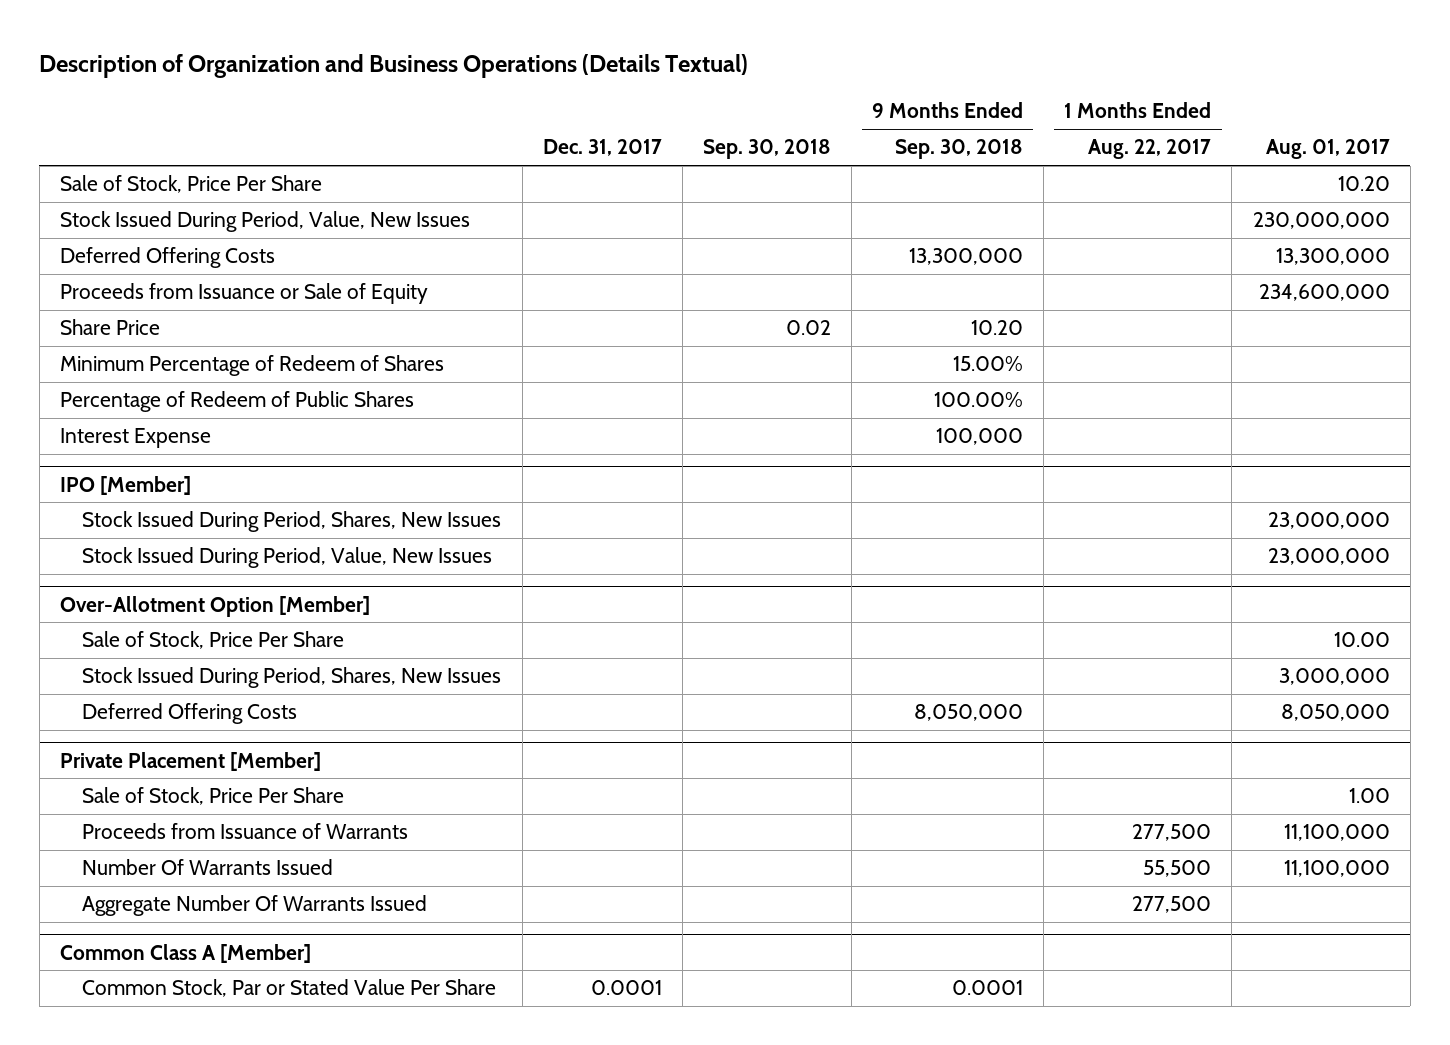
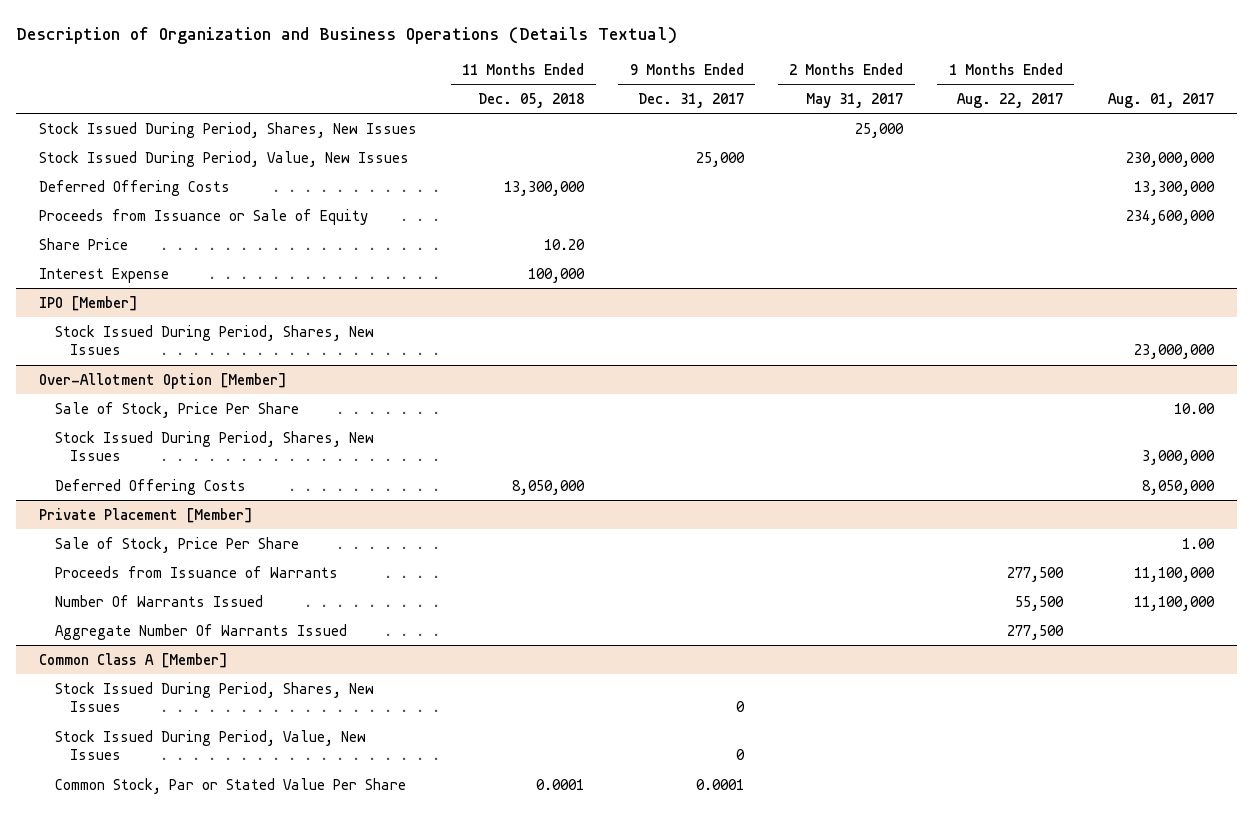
- | Dec. 31, 2017 | Sep. 30, 2018 | 9 Months Ended Sep. 30, 2018 | 1 Months Ended Aug. 22, 2017 | Aug. 01, 2017
+ | 11 Months Ended Dec. 05, 2018 | 9 Months Ended Dec. 31, 2017 | 2 Months Ended May 31, 2017 | 1 Months Ended Aug. 22, 2017 | Aug. 01, 2017
- Sale of Stock, Price Per Share | | | | | 10.20
+ Stock Issued During Period, Shares, New Issues | | | 25,000 | |
- Minimum Percentage of Redeem of Shares | | | 15.00% | |
- Percentage of Redeem of Public Shares | | | 100.00% | |
@ IPO [Member]
- Stock Issued During Period, Value, New Issues | | | | | 23,000,000
@ Common Class A [Member]
+ Stock Issued During Period, Shares, New Issues | | 0 | | |
+ Stock Issued During Period, Value, New Issues | | 0 | | |

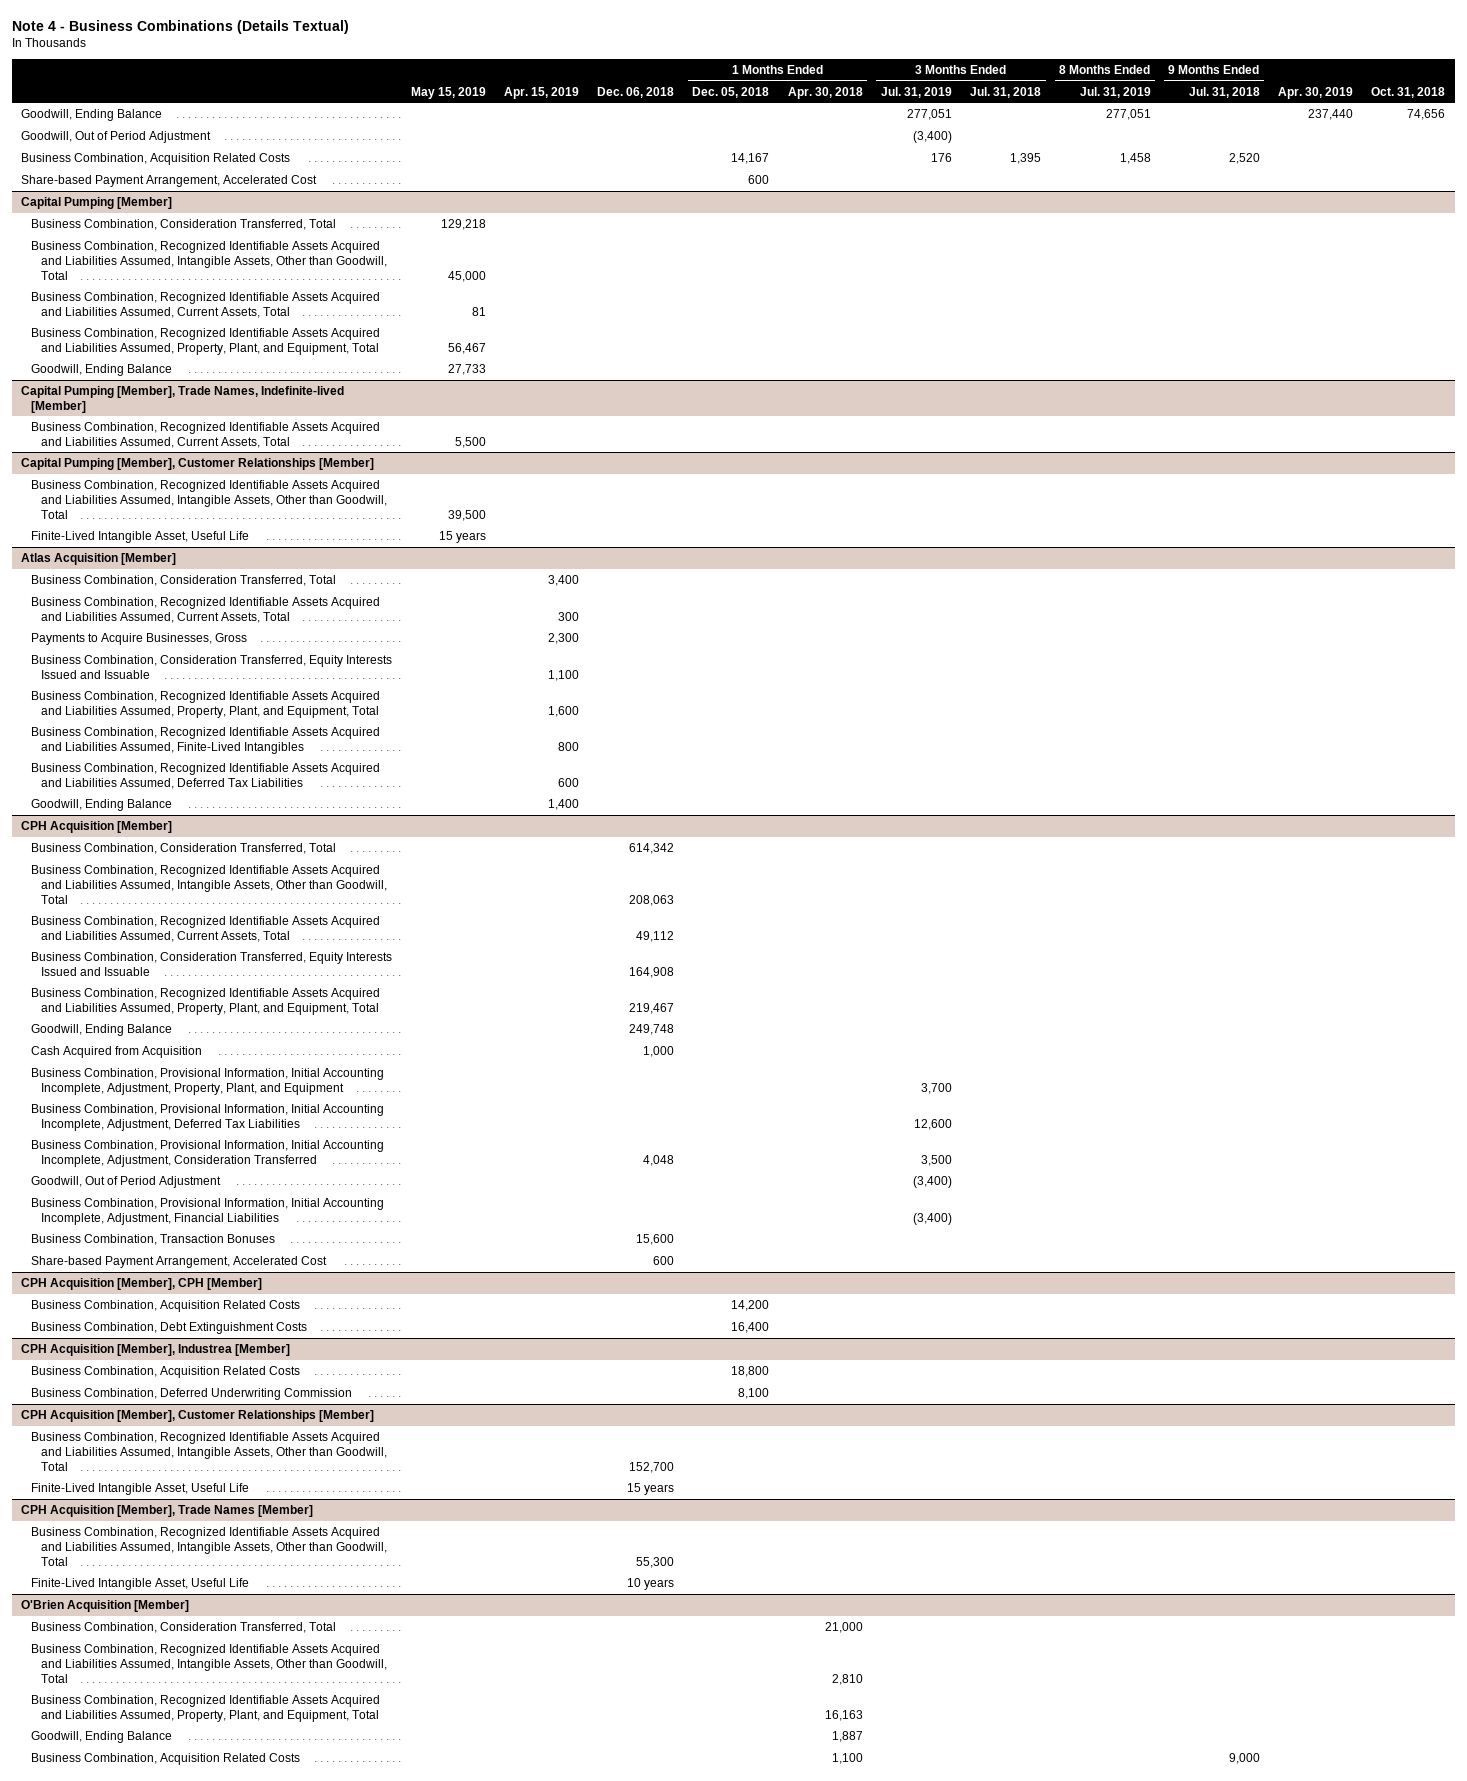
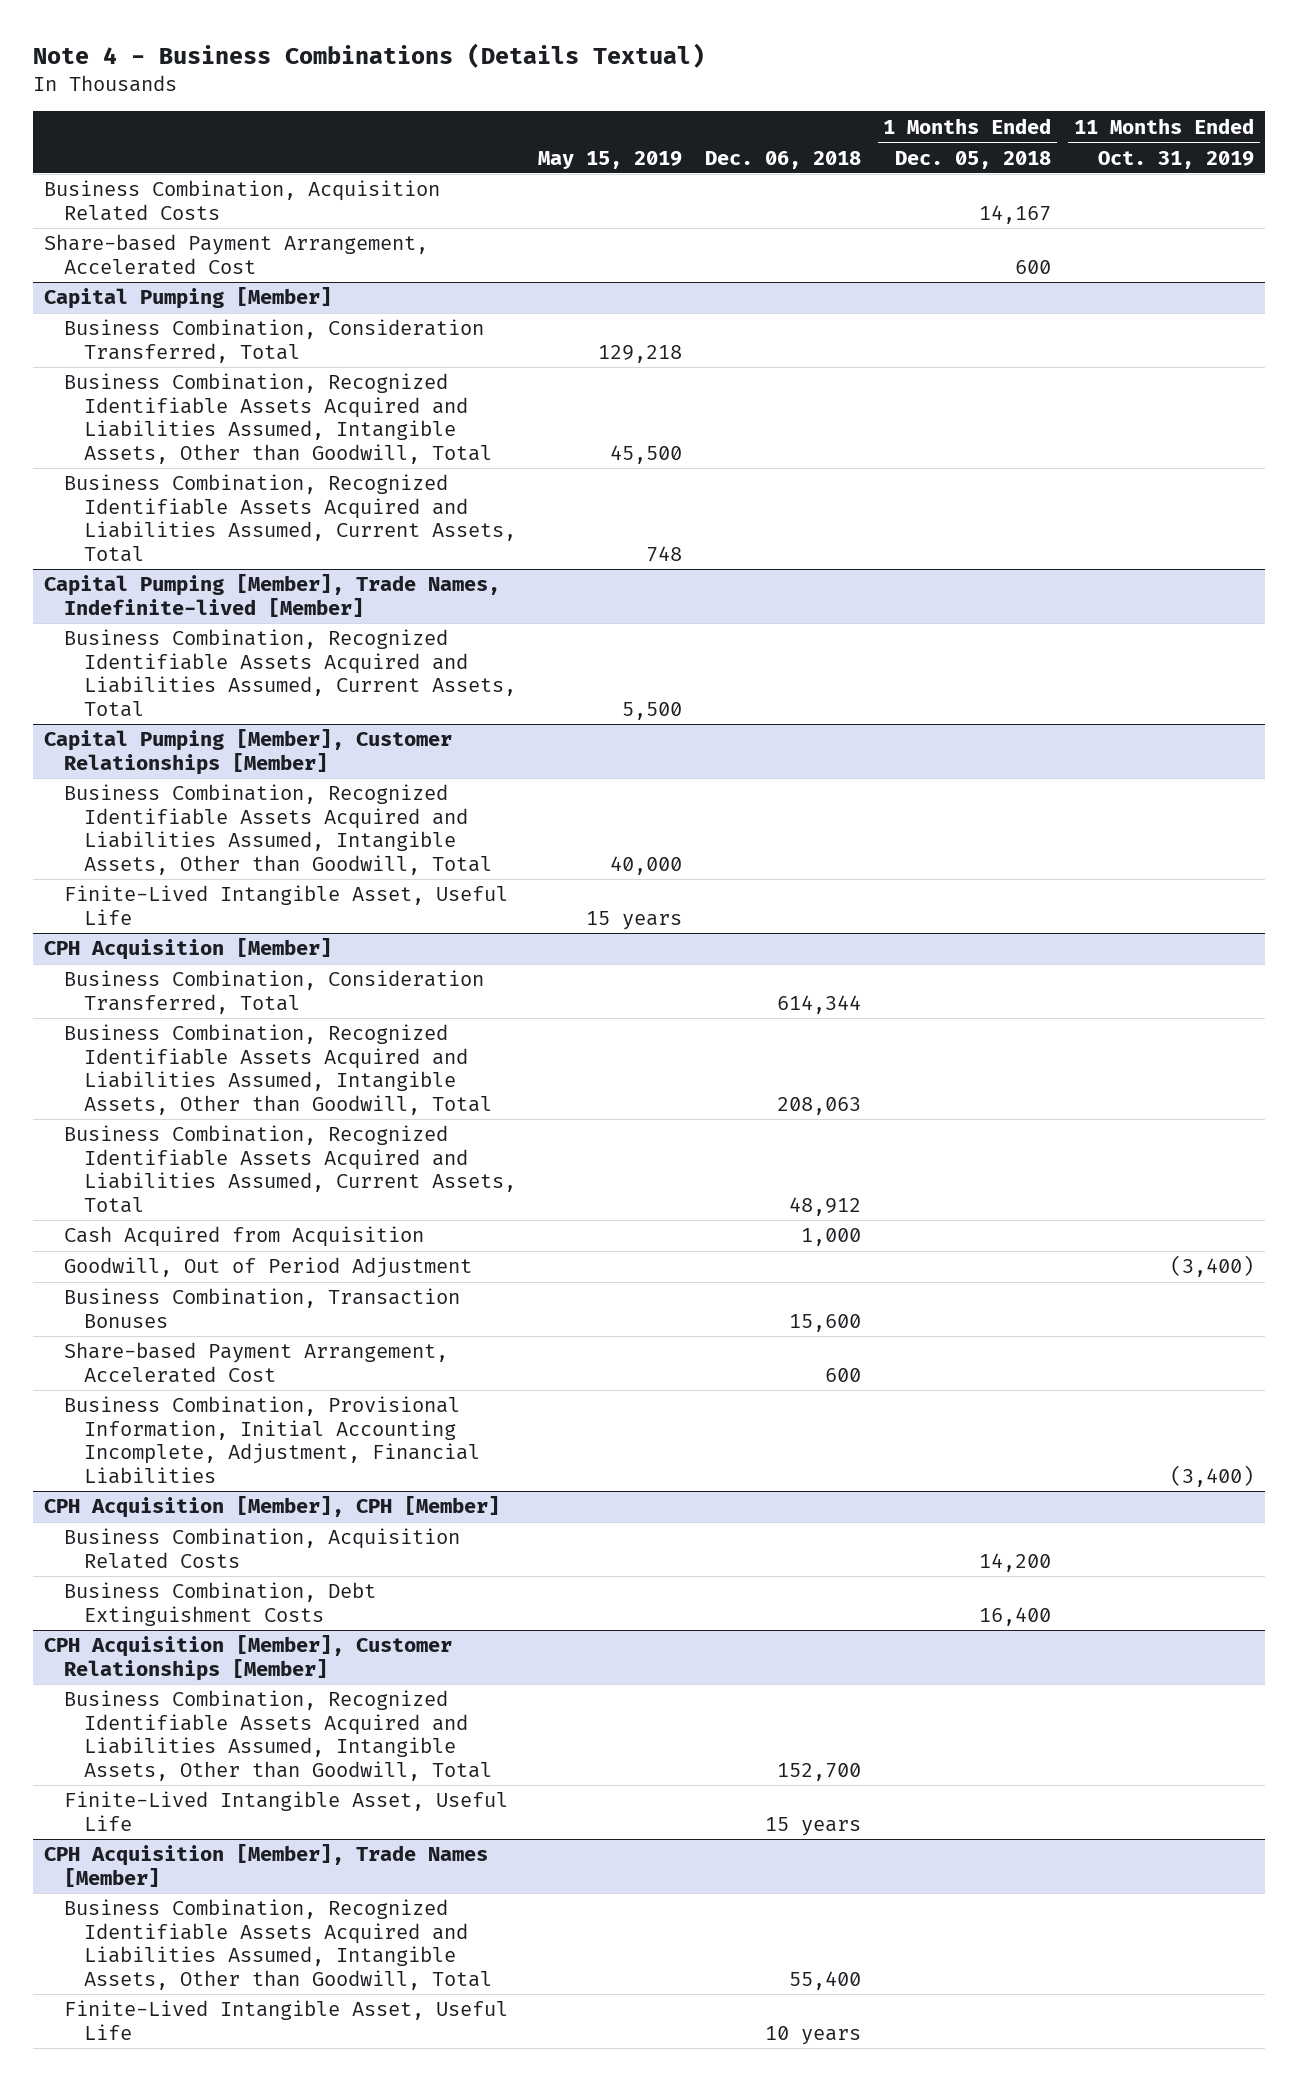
- | May 15, 2019 | Apr. 15, 2019 | Dec. 06, 2018 | 1 Months Ended Dec. 05, 2018 | 1 Months Ended Apr. 30, 2018 | 3 Months Ended Jul. 31, 2019 | 3 Months Ended Jul. 31, 2018 | 8 Months Ended Jul. 31, 2019 | 9 Months Ended Jul. 31, 2018 | Apr. 30, 2019 | Oct. 31, 2018
+ | May 15, 2019 | Dec. 06, 2018 | 1 Months Ended Dec. 05, 2018 | 11 Months Ended Oct. 31, 2019
- Goodwill, Ending Balance | | | | | | 277,051 | | 277,051 | | 237,440 | 74,656
- Goodwill, Out of Period Adjustment | | | | | | (3,400) | | | | |
@ Capital Pumping [Member]
- Business Combination, Recognized Identifiable Assets Acquired and Liabilities Assumed, Intangible Assets, Other than Goodwill, Total | 45,000 | | | | | | | | | |
- Business Combination, Recognized Identifiable Assets Acquired and Liabilities Assumed, Current Assets, Total | 81 | | | | | | | | | |
- Business Combination, Recognized Identifiable Assets Acquired and Liabilities Assumed, Property, Plant, and Equipment, Total | 56,467 | | | | | | | | | |
- Goodwill, Ending Balance | 27,733 | | | | | | | | | |
+ Business Combination, Recognized Identifiable Assets Acquired and Liabilities Assumed, Intangible Assets, Other than Goodwill, Total | 45,500 | | |
+ Business Combination, Recognized Identifiable Assets Acquired and Liabilities Assumed, Current Assets, Total | 748 | | |
@ Capital Pumping [Member], Customer Relationships [Member]
- Business Combination, Recognized Identifiable Assets Acquired and Liabilities Assumed, Intangible Assets, Other than Goodwill, Total | 39,500 | | | | | | | | | |
+ Business Combination, Recognized Identifiable Assets Acquired and Liabilities Assumed, Intangible Assets, Other than Goodwill, Total | 40,000 | | |
- Atlas Acquisition [Member]
- Business Combination, Consideration Transferred, Total | | 3,400 | | | | | | | | |
- Business Combination, Recognized Identifiable Assets Acquired and Liabilities Assumed, Current Assets, Total | | 300 | | | | | | | | |
- Payments to Acquire Businesses, Gross | | 2,300 | | | | | | | | |
- Business Combination, Consideration Transferred, Equity Interests Issued and Issuable | | 1,100 | | | | | | | | |
- Business Combination, Recognized Identifiable Assets Acquired and Liabilities Assumed, Property, Plant, and Equipment, Total | | 1,600 | | | | | | | | |
- Business Combination, Recognized Identifiable Assets Acquired and Liabilities Assumed, Finite-Lived Intangibles | | 800 | | | | | | | | |
- Business Combination, Recognized Identifiable Assets Acquired and Liabilities Assumed, Deferred Tax Liabilities | | 600 | | | | | | | | |
- Goodwill, Ending Balance | | 1,400 | | | | | | | | |
@ CPH Acquisition [Member]
- Business Combination, Consideration Transferred, Total | | | 614,342 | | | | | | | |
+ Business Combination, Consideration Transferred, Total | | 614,344 | |
- Business Combination, Recognized Identifiable Assets Acquired and Liabilities Assumed, Current Assets, Total | | | 49,112 | | | | | | | |
- Business Combination, Consideration Transferred, Equity Interests Issued and Issuable | | | 164,908 | | | | | | | |
- Business Combination, Recognized Identifiable Assets Acquired and Liabilities Assumed, Property, Plant, and Equipment, Total | | | 219,467 | | | | | | | |
- Goodwill, Ending Balance | | | 249,748 | | | | | | | |
+ Business Combination, Recognized Identifiable Assets Acquired and Liabilities Assumed, Current Assets, Total | | 48,912 | |
- Business Combination, Provisional Information, Initial Accounting Incomplete, Adjustment, Property, Plant, and Equipment | | | | | | 3,700 | | | | |
- Business Combination, Provisional Information, Initial Accounting Incomplete, Adjustment, Deferred Tax Liabilities | | | | | | 12,600 | | | | |
- Business Combination, Provisional Information, Initial Accounting Incomplete, Adjustment, Consideration Transferred | | | 4,048 | | | 3,500 | | | | |
moved down: Business Combination, Provisional Information, Initial Accounting Incomplete, Adjustment, Financial Liabilities | | | | (3,400)
- CPH Acquisition [Member], Industrea [Member]
- Business Combination, Acquisition Related Costs | | | | 18,800 | | | | | | |
- Business Combination, Deferred Underwriting Commission | | | | 8,100 | | | | | | |
@ CPH Acquisition [Member], Trade Names [Member]
- Business Combination, Recognized Identifiable Assets Acquired and Liabilities Assumed, Intangible Assets, Other than Goodwill, Total | | | 55,300 | | | | | | | |
+ Business Combination, Recognized Identifiable Assets Acquired and Liabilities Assumed, Intangible Assets, Other than Goodwill, Total | | 55,400 | |
- O'Brien Acquisition [Member]
- Business Combination, Consideration Transferred, Total | | | | | 21,000 | | | | | |
- Business Combination, Recognized Identifiable Assets Acquired and Liabilities Assumed, Intangible Assets, Other than Goodwill, Total | | | | | 2,810 | | | | | |
- Business Combination, Recognized Identifiable Assets Acquired and Liabilities Assumed, Property, Plant, and Equipment, Total | | | | | 16,163 | | | | | |
- Goodwill, Ending Balance | | | | | 1,887 | | | | | |
- Business Combination, Acquisition Related Costs | | | | | 1,100 | | | | 9,000 | |

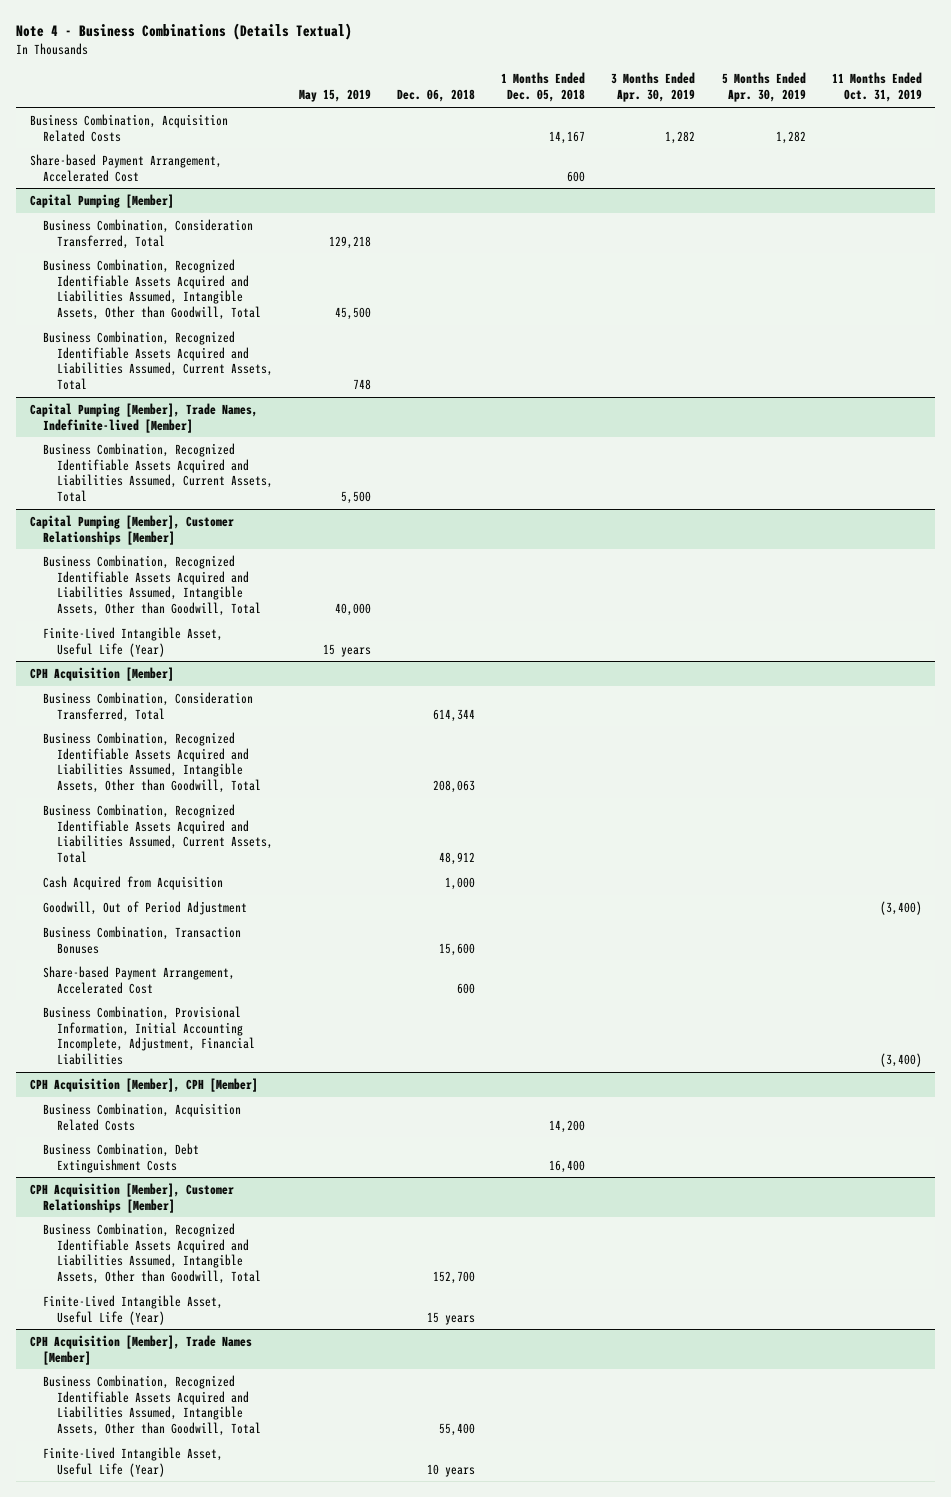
- | May 15, 2019 | Dec. 06, 2018 | 1 Months Ended Dec. 05, 2018 | 11 Months Ended Oct. 31, 2019
+ | May 15, 2019 | Dec. 06, 2018 | 1 Months Ended Dec. 05, 2018 | 3 Months Ended Apr. 30, 2019 | 5 Months Ended Apr. 30, 2019 | 11 Months Ended Oct. 31, 2019
@ Capital Pumping [Member], Customer Relationships [Member]
- Finite-Lived Intangible Asset, Useful Life | 15 years | | |
+ Finite-Lived Intangible Asset, Useful Life (Year) | 15 years | | | | |
@ CPH Acquisition [Member], Customer Relationships [Member]
- Finite-Lived Intangible Asset, Useful Life | | 15 years | |
+ Finite-Lived Intangible Asset, Useful Life (Year) | | 15 years | | | |
@ CPH Acquisition [Member], Trade Names [Member]
- Finite-Lived Intangible Asset, Useful Life | | 10 years | |
+ Finite-Lived Intangible Asset, Useful Life (Year) | | 10 years | | | |

